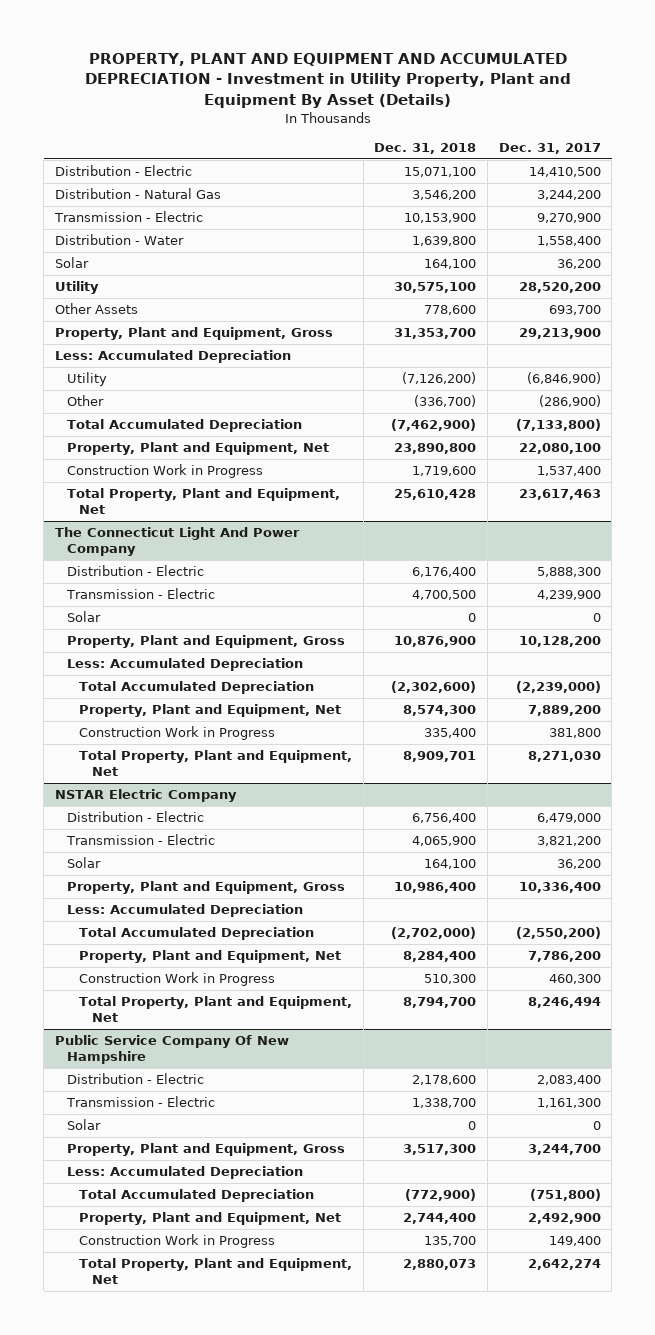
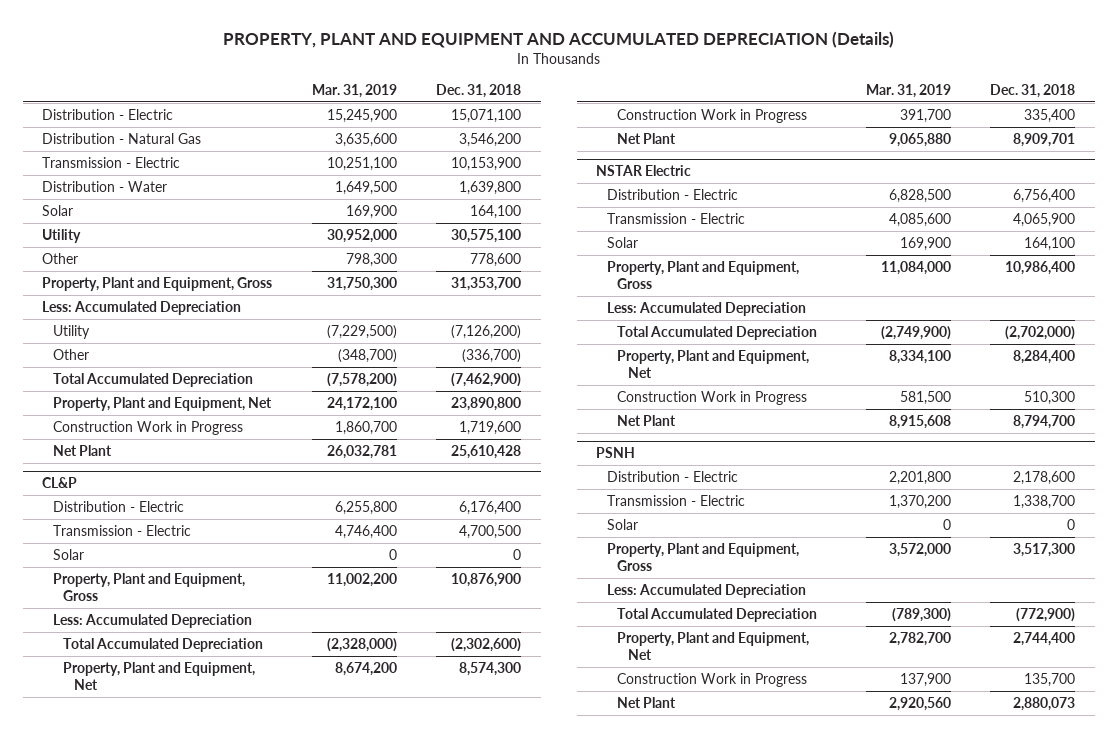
- PROPERTY, PLANT AND EQUIPMENT AND ACCUMULATED DEPRECIATION - Investment in Utility Property, Plant and Equipment By Asset (Details)
+ PROPERTY, PLANT AND EQUIPMENT AND ACCUMULATED DEPRECIATION (Details)
- | Dec. 31, 2018 | Dec. 31, 2017
+ | Mar. 31, 2019 | Dec. 31, 2018
- Other Assets | 778,600 | 693,700
+ Other | 798,300 | 778,600
- Total Property, Plant and Equipment, Net | 25,610,428 | 23,617,463
- The Connecticut Light And Power Company
+ Net Plant | 26,032,781 | 25,610,428
+ CL&P
- Total Property, Plant and Equipment, Net | 8,909,701 | 8,271,030
- NSTAR Electric Company
+ Net Plant | 9,065,880 | 8,909,701
+ NSTAR Electric
- Total Property, Plant and Equipment, Net | 8,794,700 | 8,246,494
- Public Service Company Of New Hampshire
+ Net Plant | 8,915,608 | 8,794,700
+ PSNH
- Total Property, Plant and Equipment, Net | 2,880,073 | 2,642,274
+ Net Plant | 2,920,560 | 2,880,073

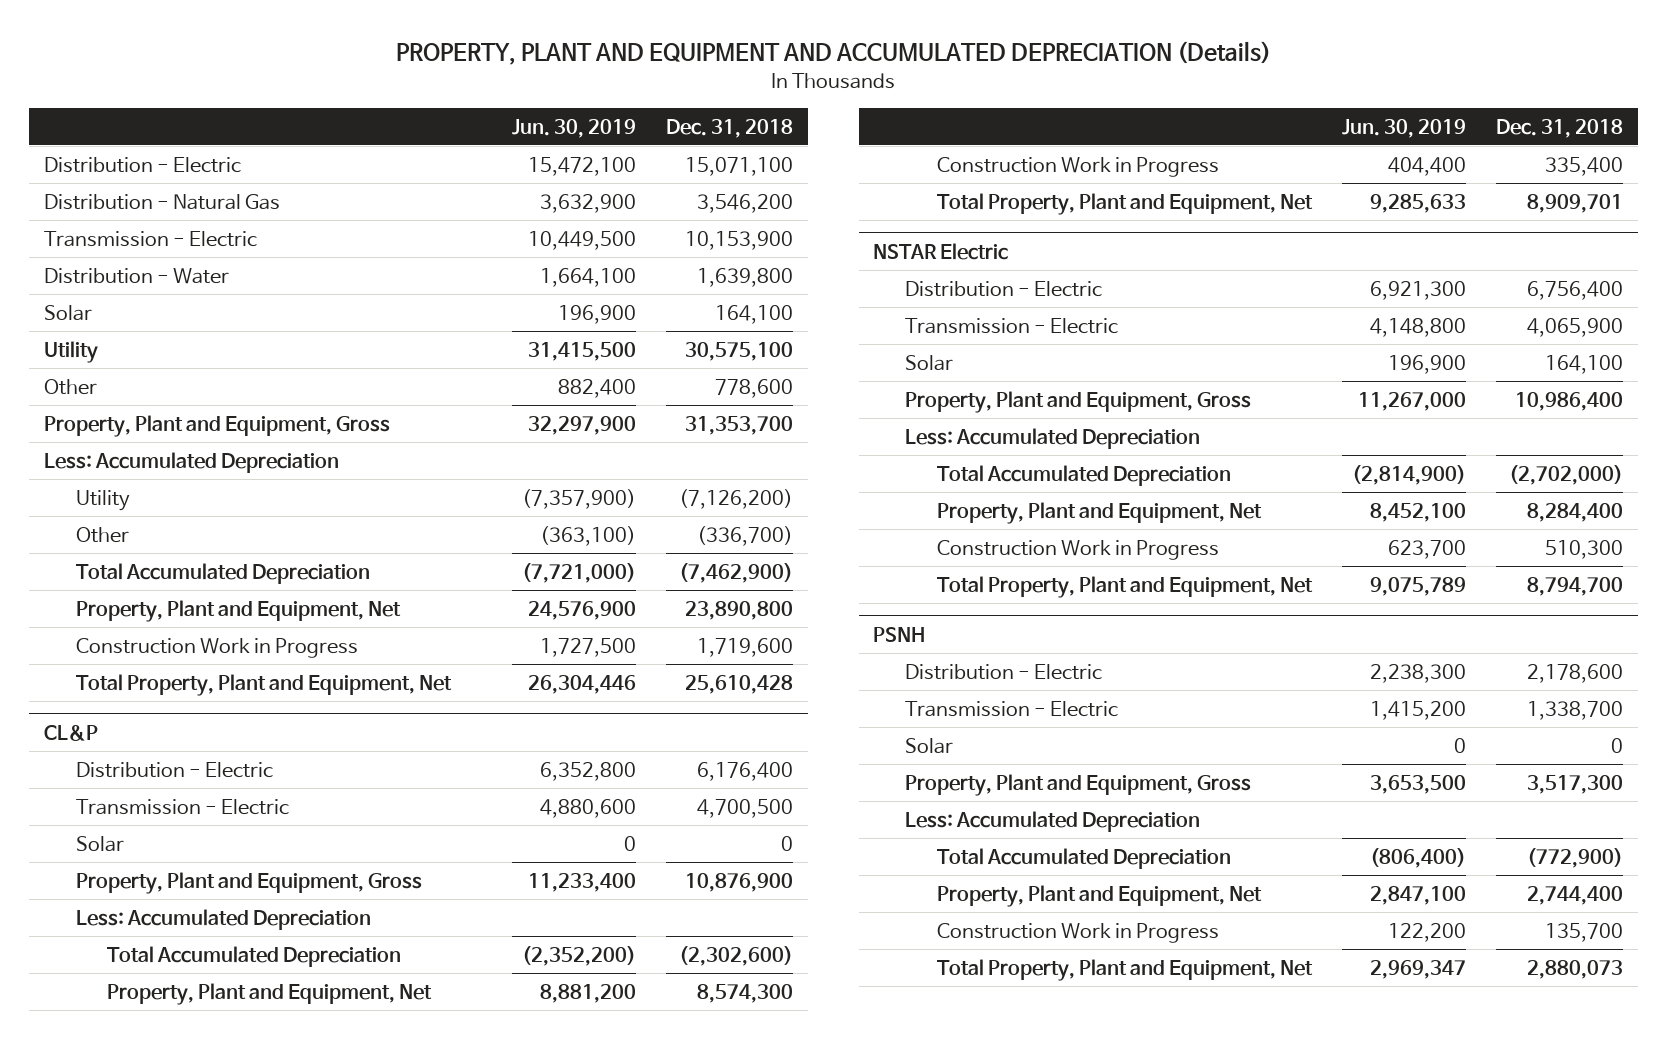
- | Mar. 31, 2019 | Dec. 31, 2018
+ | Jun. 30, 2019 | Dec. 31, 2018
- Net Plant | 26,032,781 | 25,610,428
+ Total Property, Plant and Equipment, Net | 26,304,446 | 25,610,428
@ CL&P
- Net Plant | 9,065,880 | 8,909,701
+ Total Property, Plant and Equipment, Net | 9,285,633 | 8,909,701
@ NSTAR Electric
- Net Plant | 8,915,608 | 8,794,700
+ Total Property, Plant and Equipment, Net | 9,075,789 | 8,794,700
@ PSNH
- Net Plant | 2,920,560 | 2,880,073
+ Total Property, Plant and Equipment, Net | 2,969,347 | 2,880,073

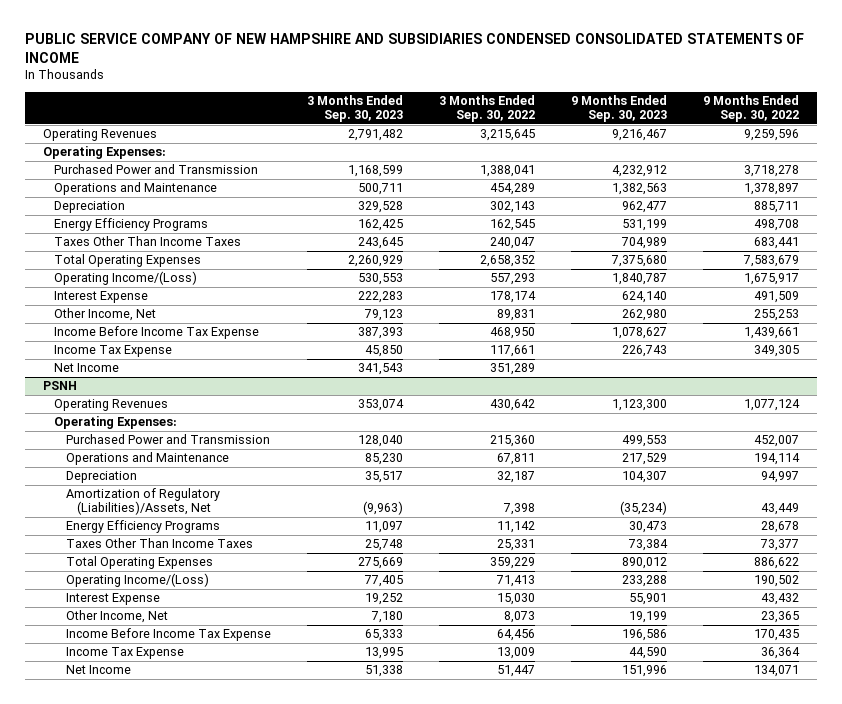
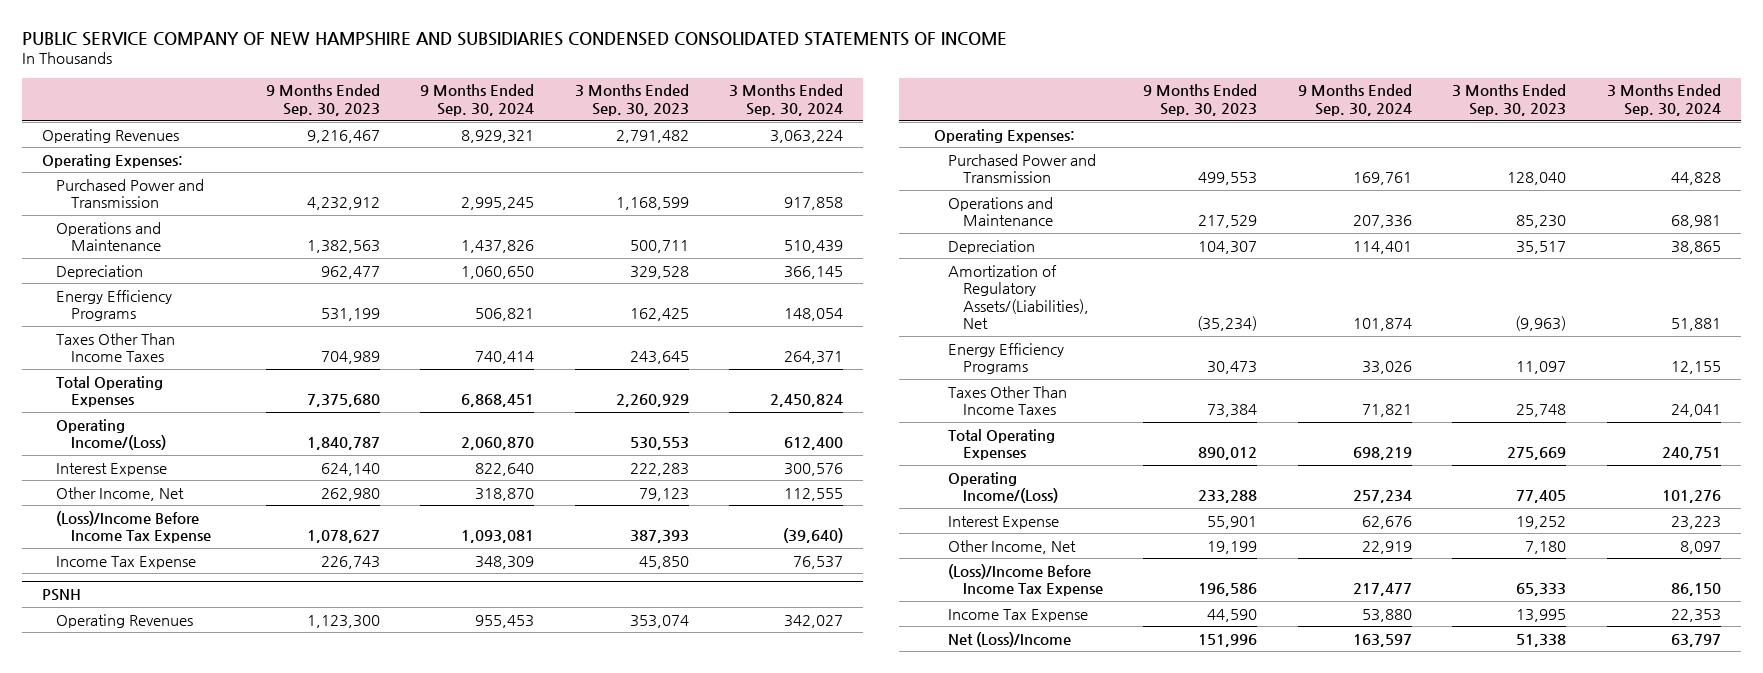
- | 3 Months Ended Sep. 30, 2023 | 3 Months Ended Sep. 30, 2022 | 9 Months Ended Sep. 30, 2023 | 9 Months Ended Sep. 30, 2022
+ | 9 Months Ended Sep. 30, 2023 | 9 Months Ended Sep. 30, 2024 | 3 Months Ended Sep. 30, 2023 | 3 Months Ended Sep. 30, 2024
- Income Before Income Tax Expense | 387,393 | 468,950 | 1,078,627 | 1,439,661
+ (Loss)/Income Before Income Tax Expense | 1,078,627 | 1,093,081 | 387,393 | (39,640)
- Net Income | 341,543 | 351,289 | |
@ PSNH
- Amortization of Regulatory (Liabilities)/Assets, Net | (9,963) | 7,398 | (35,234) | 43,449
+ Amortization of Regulatory Assets/(Liabilities), Net | (35,234) | 101,874 | (9,963) | 51,881
- Income Before Income Tax Expense | 65,333 | 64,456 | 196,586 | 170,435
+ (Loss)/Income Before Income Tax Expense | 196,586 | 217,477 | 65,333 | 86,150
- Net Income | 51,338 | 51,447 | 151,996 | 134,071
+ Net (Loss)/Income | 151,996 | 163,597 | 51,338 | 63,797

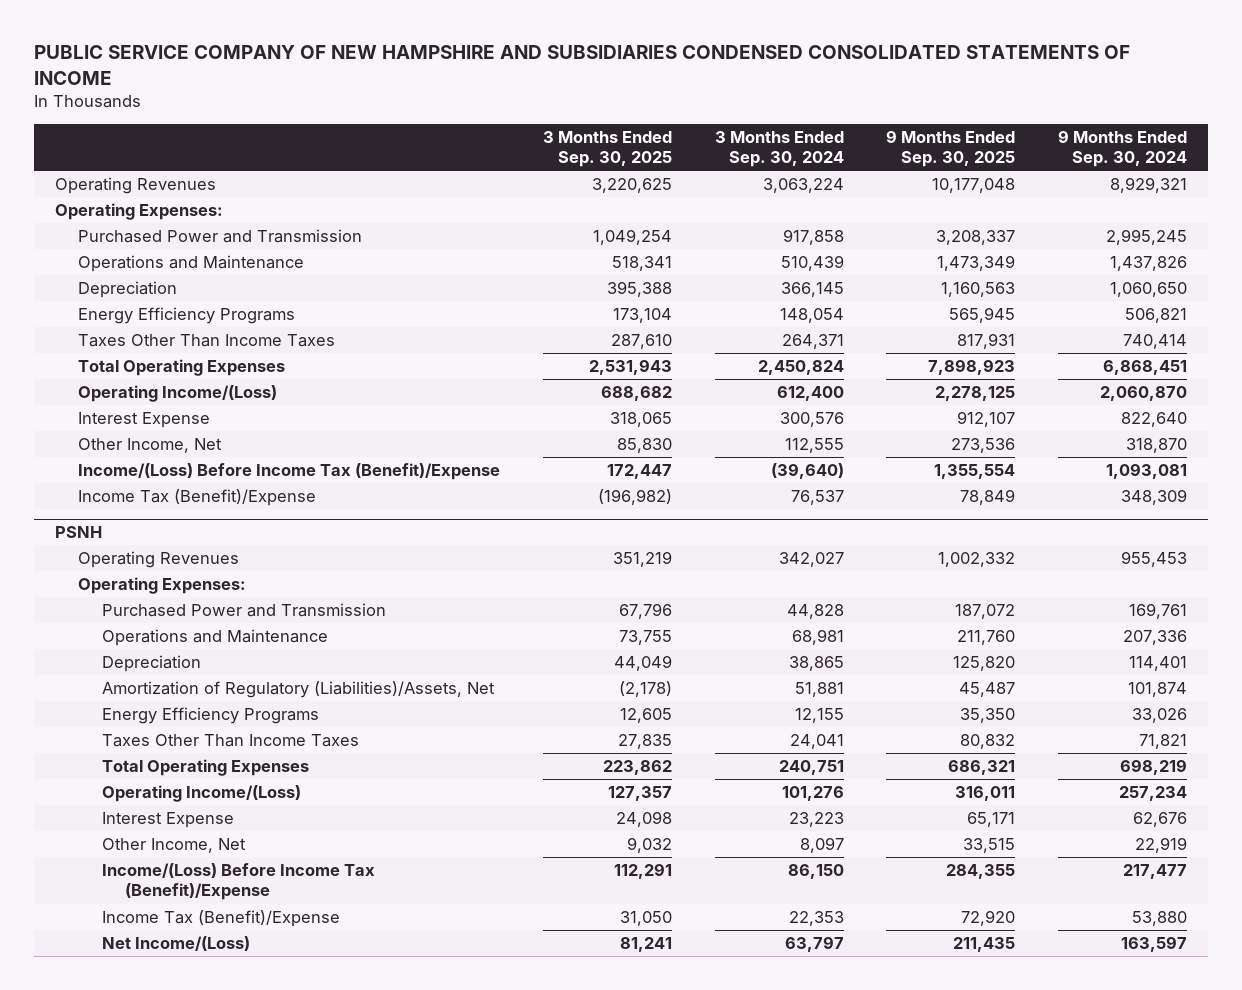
- | 9 Months Ended Sep. 30, 2023 | 9 Months Ended Sep. 30, 2024 | 3 Months Ended Sep. 30, 2023 | 3 Months Ended Sep. 30, 2024
+ | 3 Months Ended Sep. 30, 2025 | 3 Months Ended Sep. 30, 2024 | 9 Months Ended Sep. 30, 2025 | 9 Months Ended Sep. 30, 2024
- (Loss)/Income Before Income Tax Expense | 1,078,627 | 1,093,081 | 387,393 | (39,640)
- Income Tax Expense | 226,743 | 348,309 | 45,850 | 76,537
+ Income/(Loss) Before Income Tax (Benefit)/Expense | 172,447 | (39,640) | 1,355,554 | 1,093,081
+ Income Tax (Benefit)/Expense | (196,982) | 76,537 | 78,849 | 348,309
@ PSNH
- Amortization of Regulatory Assets/(Liabilities), Net | (35,234) | 101,874 | (9,963) | 51,881
+ Amortization of Regulatory (Liabilities)/Assets, Net | (2,178) | 51,881 | 45,487 | 101,874
- (Loss)/Income Before Income Tax Expense | 196,586 | 217,477 | 65,333 | 86,150
- Income Tax Expense | 44,590 | 53,880 | 13,995 | 22,353
- Net (Loss)/Income | 151,996 | 163,597 | 51,338 | 63,797
+ Income/(Loss) Before Income Tax (Benefit)/Expense | 112,291 | 86,150 | 284,355 | 217,477
+ Income Tax (Benefit)/Expense | 31,050 | 22,353 | 72,920 | 53,880
+ Net Income/(Loss) | 81,241 | 63,797 | 211,435 | 163,597

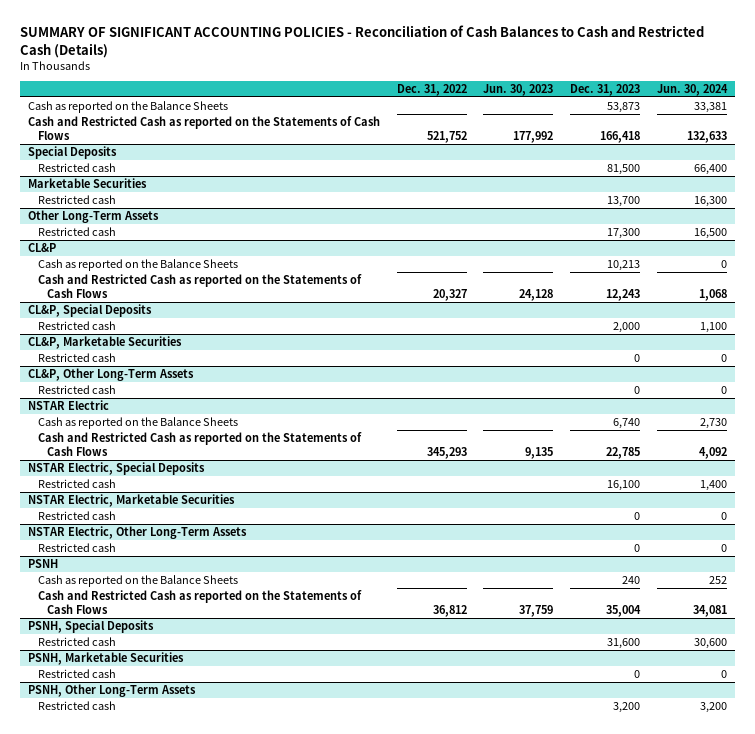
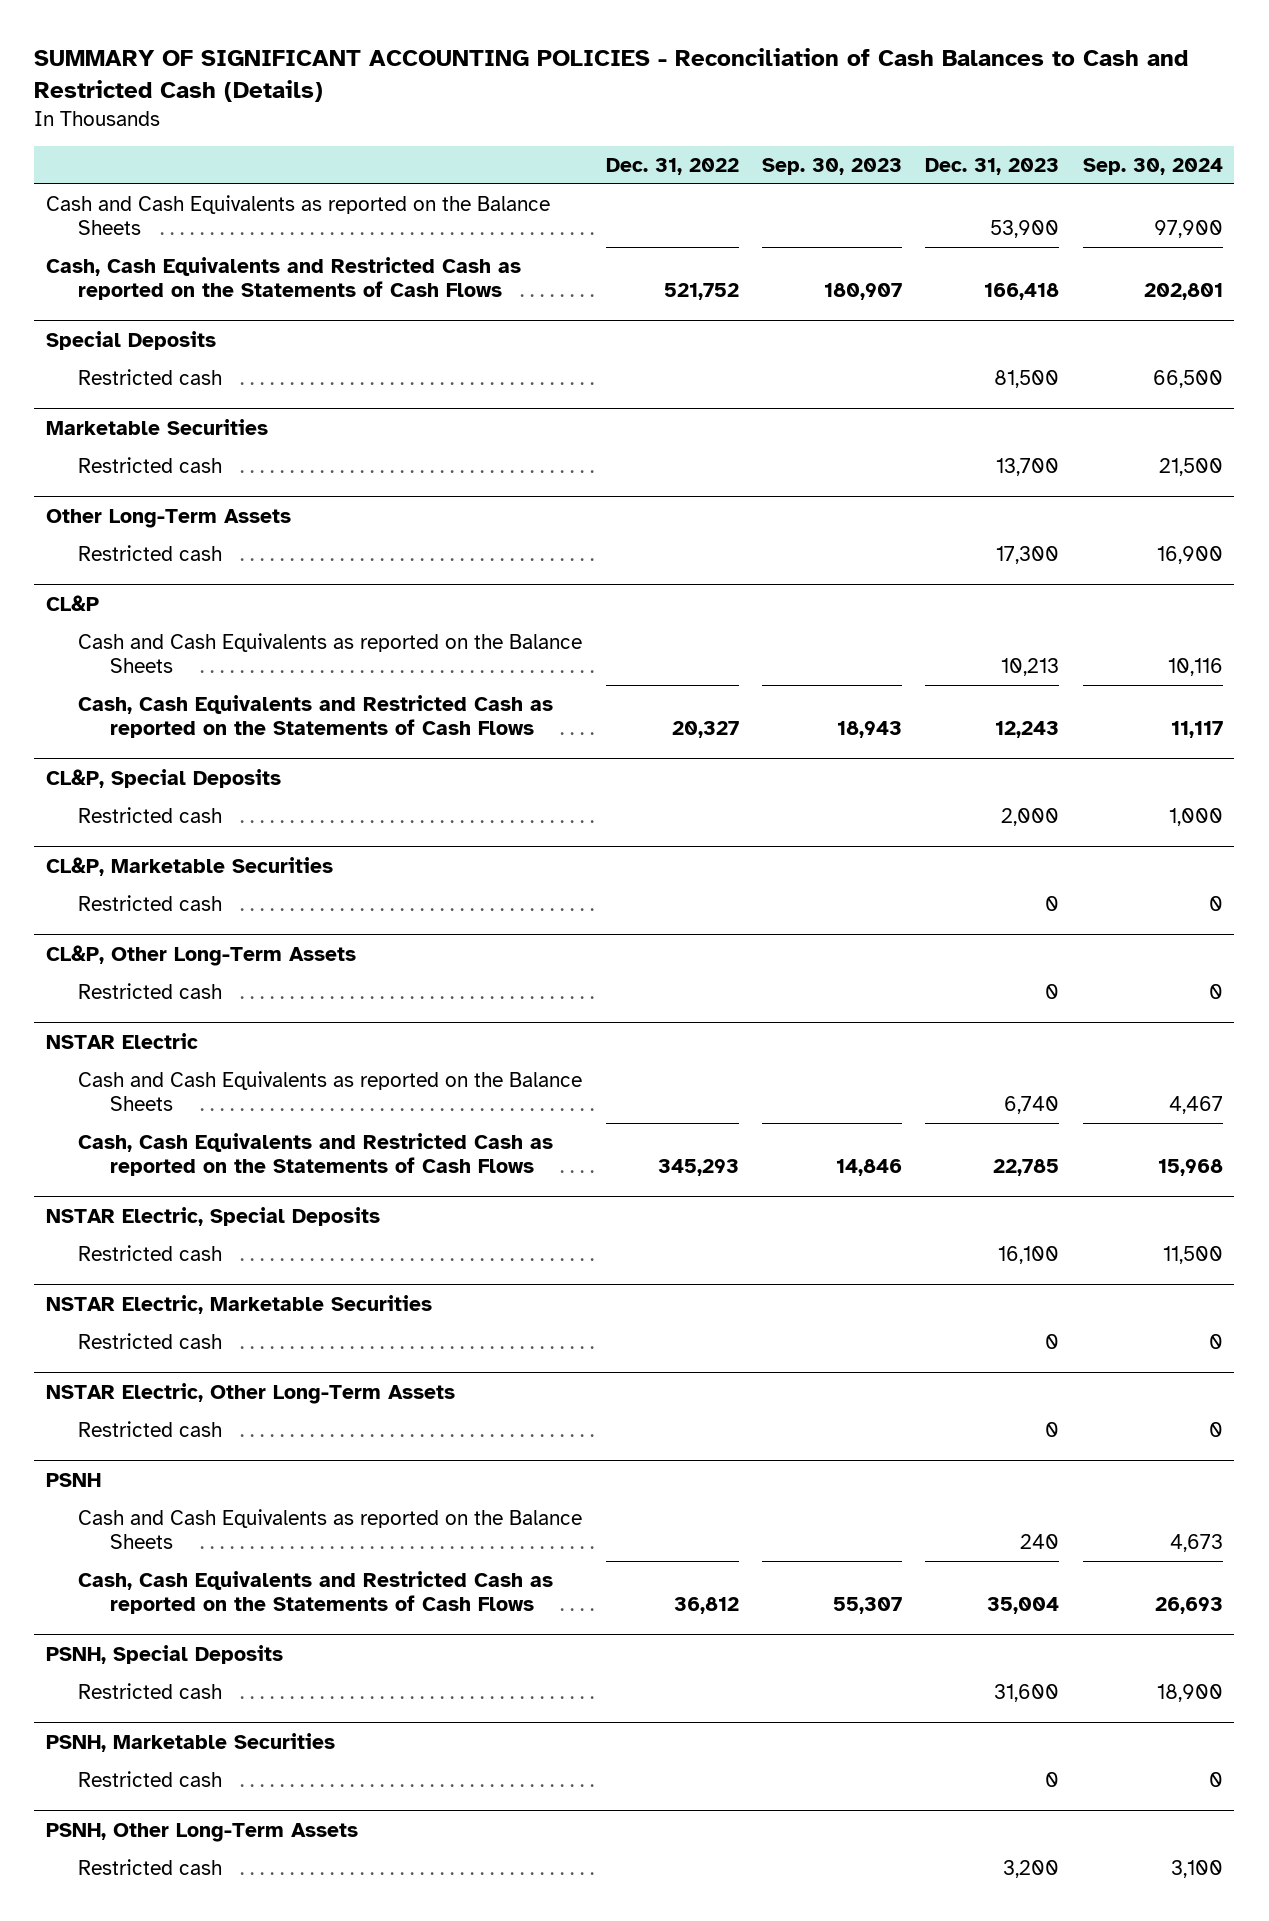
- | Dec. 31, 2022 | Jun. 30, 2023 | Dec. 31, 2023 | Jun. 30, 2024
+ | Dec. 31, 2022 | Sep. 30, 2023 | Dec. 31, 2023 | Sep. 30, 2024
- Cash as reported on the Balance Sheets | | | 53,873 | 33,381
- Cash and Restricted Cash as reported on the Statements of Cash Flows | 521,752 | 177,992 | 166,418 | 132,633
+ Cash and Cash Equivalents as reported on the Balance Sheets | | | 53,900 | 97,900
+ Cash, Cash Equivalents and Restricted Cash as reported on the Statements of Cash Flows | 521,752 | 180,907 | 166,418 | 202,801
@ CL&P
- Cash as reported on the Balance Sheets | | | 10,213 | 0
- Cash and Restricted Cash as reported on the Statements of Cash Flows | 20,327 | 24,128 | 12,243 | 1,068
+ Cash and Cash Equivalents as reported on the Balance Sheets | | | 10,213 | 10,116
+ Cash, Cash Equivalents and Restricted Cash as reported on the Statements of Cash Flows | 20,327 | 18,943 | 12,243 | 11,117
@ NSTAR Electric
- Cash as reported on the Balance Sheets | | | 6,740 | 2,730
- Cash and Restricted Cash as reported on the Statements of Cash Flows | 345,293 | 9,135 | 22,785 | 4,092
+ Cash and Cash Equivalents as reported on the Balance Sheets | | | 6,740 | 4,467
+ Cash, Cash Equivalents and Restricted Cash as reported on the Statements of Cash Flows | 345,293 | 14,846 | 22,785 | 15,968
@ PSNH
- Cash as reported on the Balance Sheets | | | 240 | 252
- Cash and Restricted Cash as reported on the Statements of Cash Flows | 36,812 | 37,759 | 35,004 | 34,081
+ Cash and Cash Equivalents as reported on the Balance Sheets | | | 240 | 4,673
+ Cash, Cash Equivalents and Restricted Cash as reported on the Statements of Cash Flows | 36,812 | 55,307 | 35,004 | 26,693

